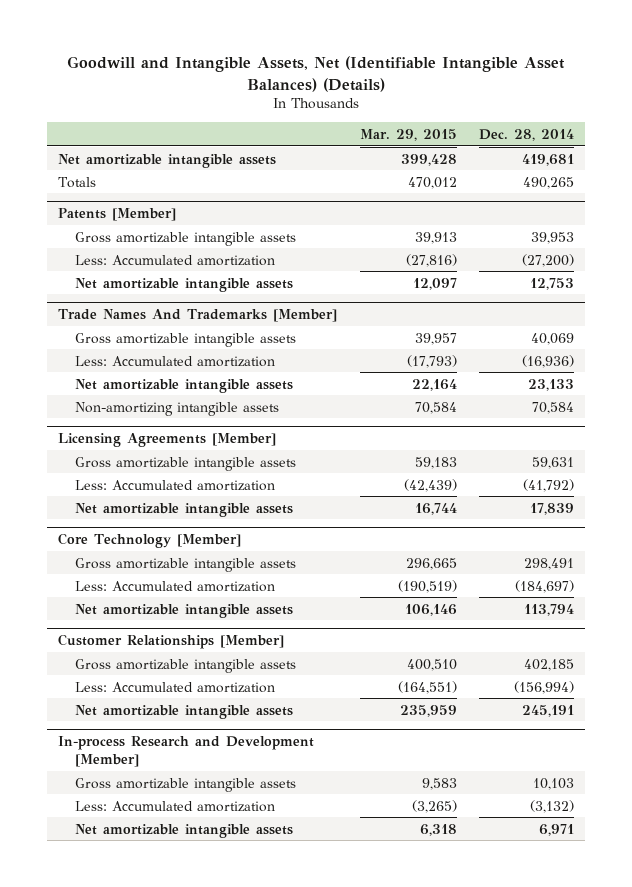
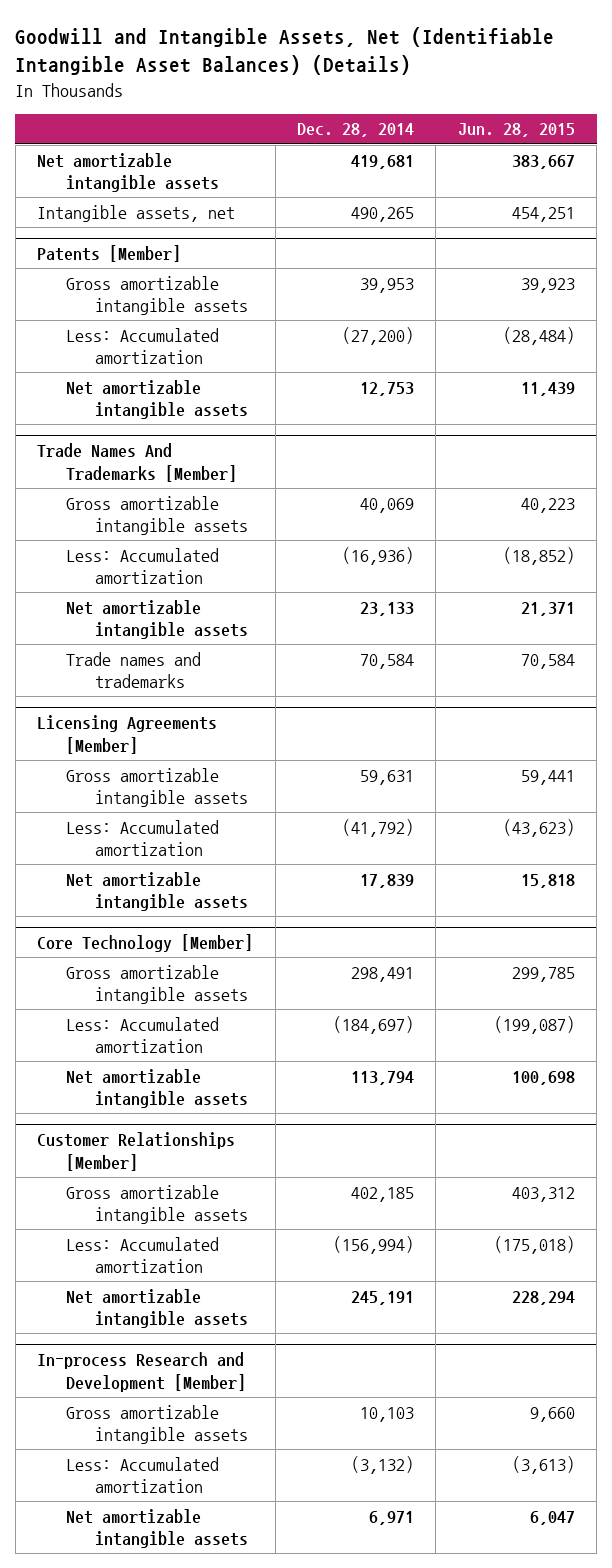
- | Mar. 29, 2015 | Dec. 28, 2014
+ | Dec. 28, 2014 | Jun. 28, 2015
- Totals | 470,012 | 490,265
+ Intangible assets, net | 490,265 | 454,251
@ Trade Names And Trademarks [Member]
- Non-amortizing intangible assets | 70,584 | 70,584
+ Trade names and trademarks | 70,584 | 70,584

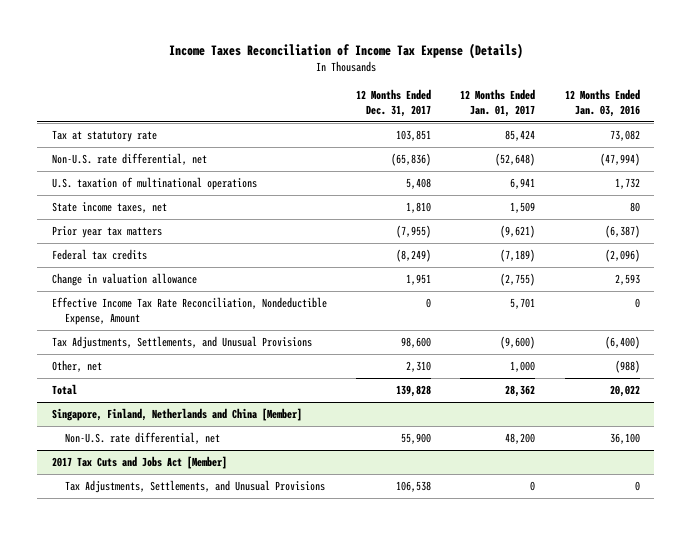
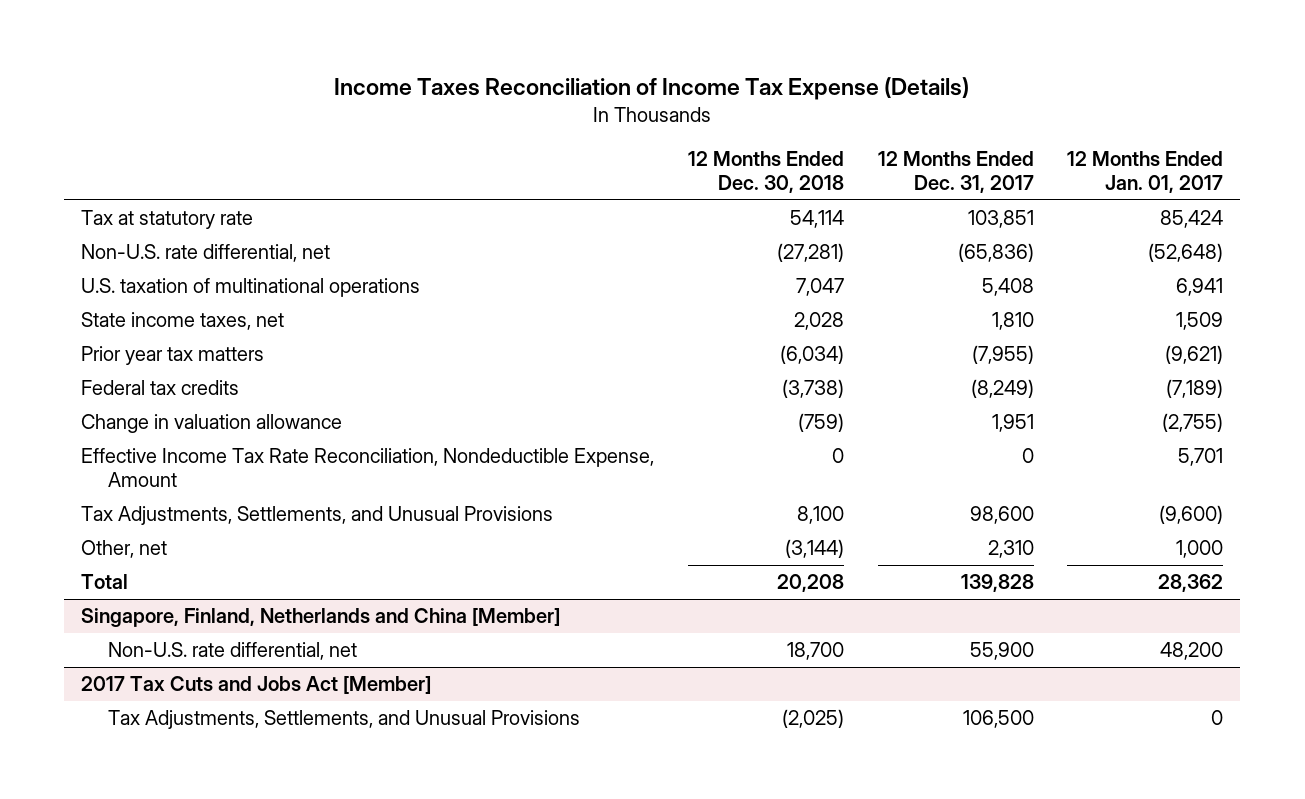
- | 12 Months Ended Dec. 31, 2017 | 12 Months Ended Jan. 01, 2017 | 12 Months Ended Jan. 03, 2016
+ | 12 Months Ended Dec. 30, 2018 | 12 Months Ended Dec. 31, 2017 | 12 Months Ended Jan. 01, 2017
@ 2017 Tax Cuts and Jobs Act [Member]
- Tax Adjustments, Settlements, and Unusual Provisions | 106,538 | 0 | 0
+ Tax Adjustments, Settlements, and Unusual Provisions | (2,025) | 106,500 | 0

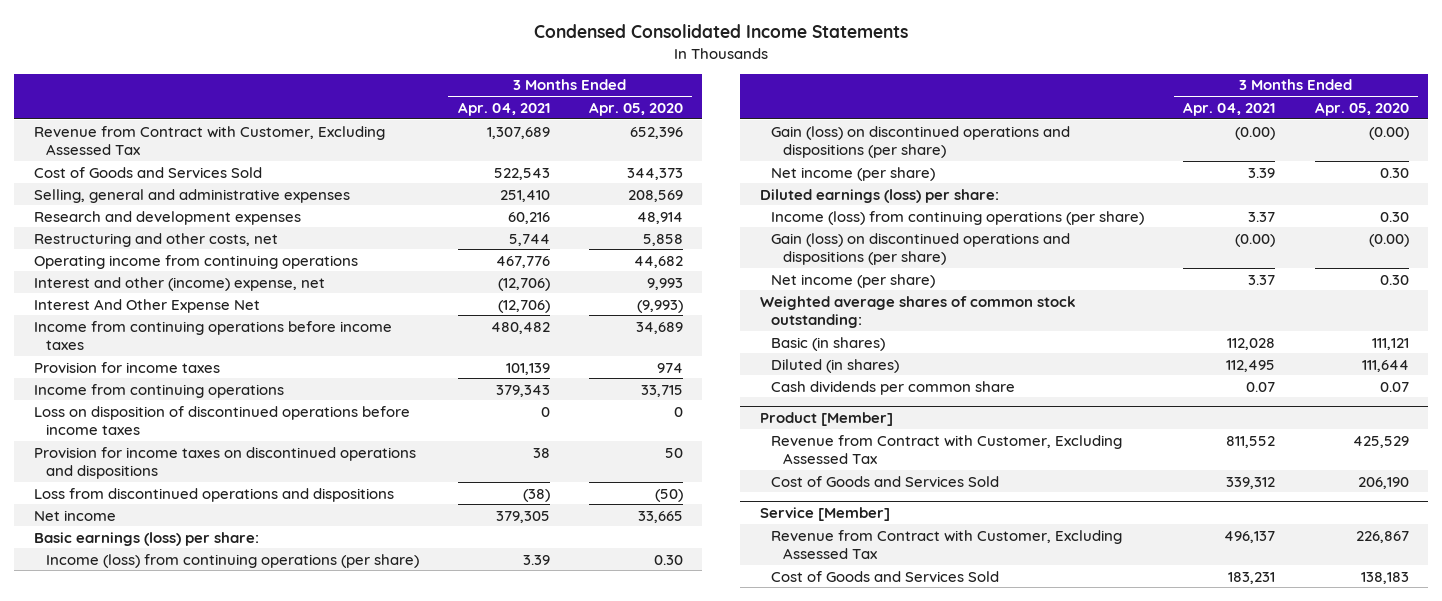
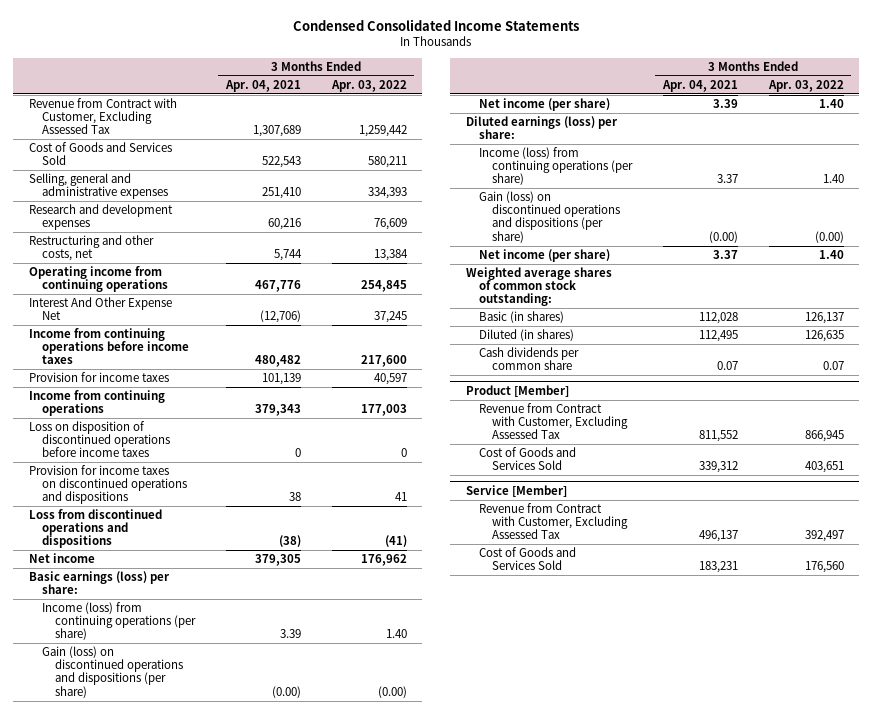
- | 3 Months Ended Apr. 04, 2021 | 3 Months Ended Apr. 05, 2020
+ | 3 Months Ended Apr. 04, 2021 | 3 Months Ended Apr. 03, 2022
- Interest and other (income) expense, net | (12,706) | 9,993

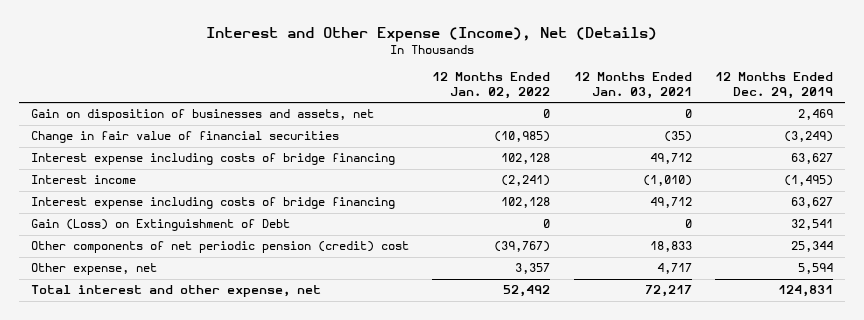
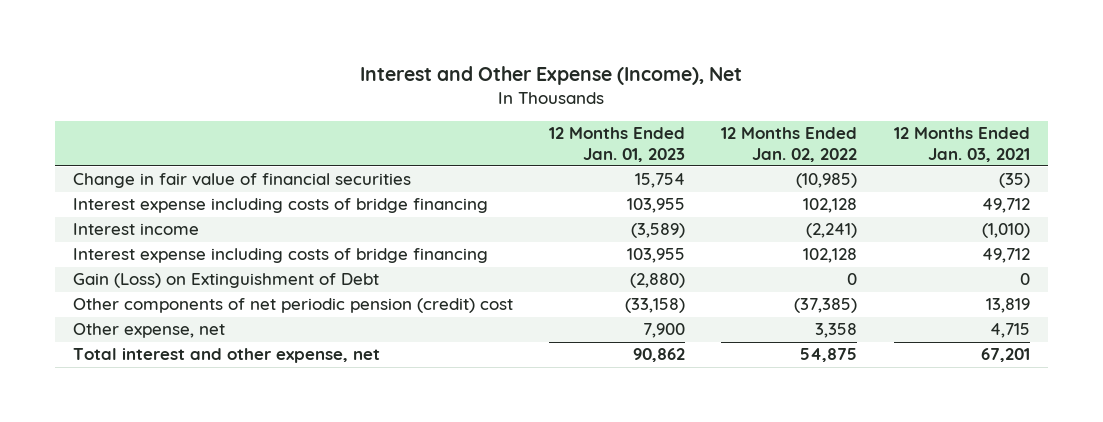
- Interest and Other Expense (Income), Net (Details)
+ Interest and Other Expense (Income), Net
- | 12 Months Ended Jan. 02, 2022 | 12 Months Ended Jan. 03, 2021 | 12 Months Ended Dec. 29, 2019
+ | 12 Months Ended Jan. 01, 2023 | 12 Months Ended Jan. 02, 2022 | 12 Months Ended Jan. 03, 2021
- Gain on disposition of businesses and assets, net | 0 | 0 | 2,469
- Other components of net periodic pension (credit) cost | (39,767) | 18,833 | 25,344
- Other expense, net | 3,357 | 4,717 | 5,594
- Total interest and other expense, net | 52,492 | 72,217 | 124,831
+ Other components of net periodic pension (credit) cost | (33,158) | (37,385) | 13,819
+ Other expense, net | 7,900 | 3,358 | 4,715
+ Total interest and other expense, net | 90,862 | 54,875 | 67,201

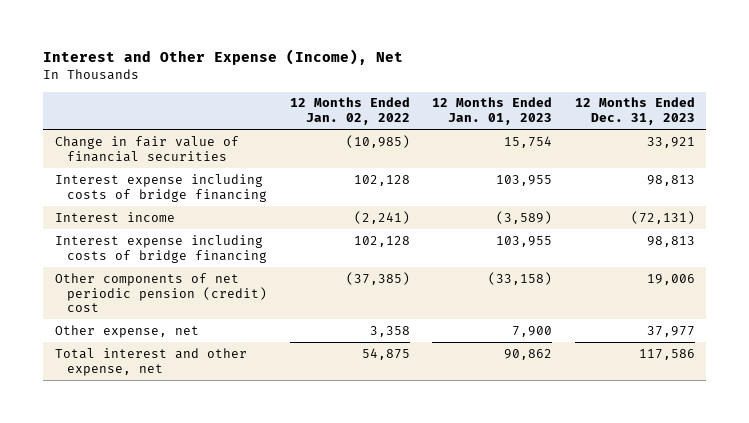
- | 12 Months Ended Jan. 01, 2023 | 12 Months Ended Jan. 02, 2022 | 12 Months Ended Jan. 03, 2021
+ | 12 Months Ended Jan. 02, 2022 | 12 Months Ended Jan. 01, 2023 | 12 Months Ended Dec. 31, 2023
- Gain (Loss) on Extinguishment of Debt | (2,880) | 0 | 0

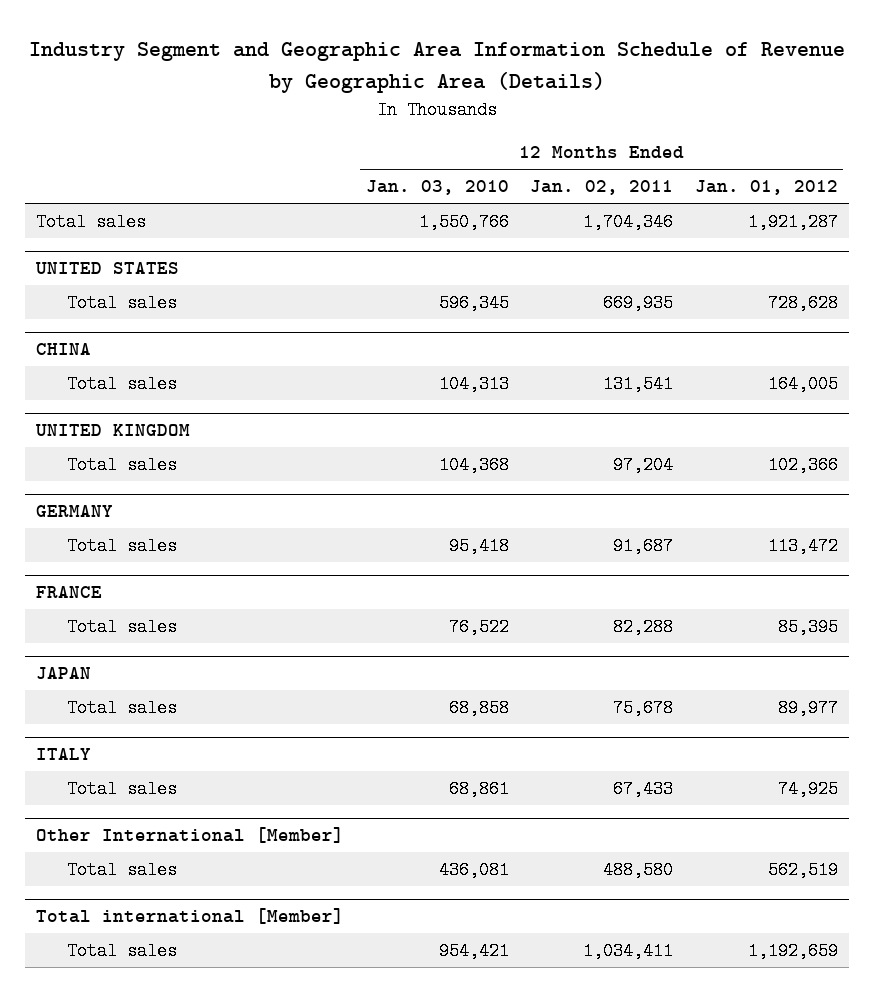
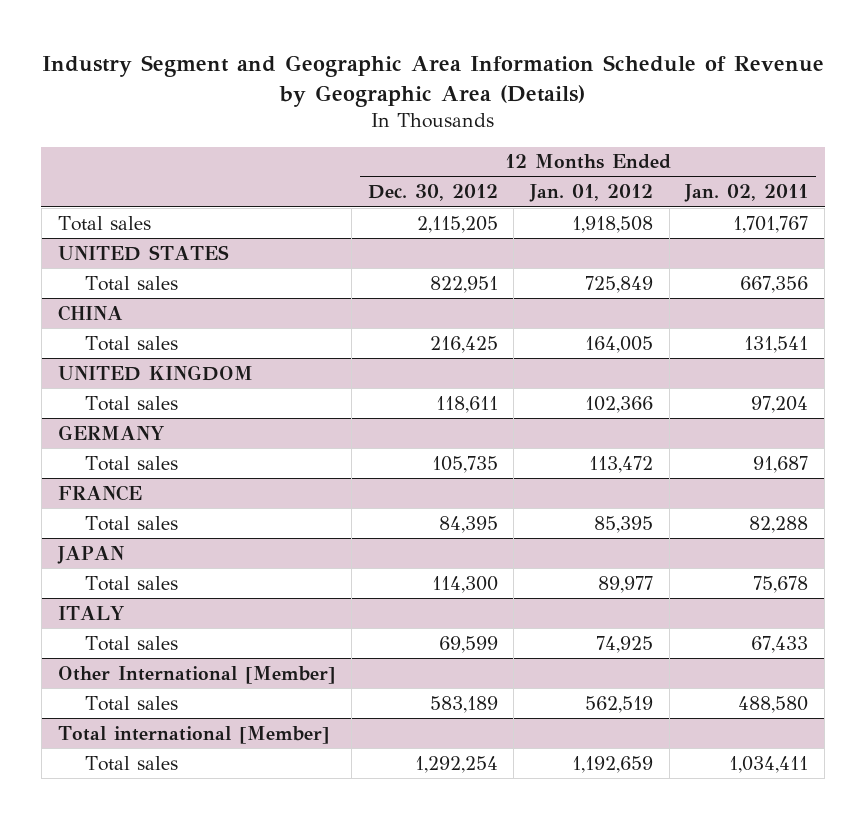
- | 12 Months Ended Jan. 03, 2010 | 12 Months Ended Jan. 02, 2011 | 12 Months Ended Jan. 01, 2012
+ | 12 Months Ended Dec. 30, 2012 | 12 Months Ended Jan. 01, 2012 | 12 Months Ended Jan. 02, 2011
- Total sales | 1,550,766 | 1,704,346 | 1,921,287
+ Total sales | 2,115,205 | 1,918,508 | 1,701,767
@ UNITED STATES
- Total sales | 596,345 | 669,935 | 728,628
+ Total sales | 822,951 | 725,849 | 667,356

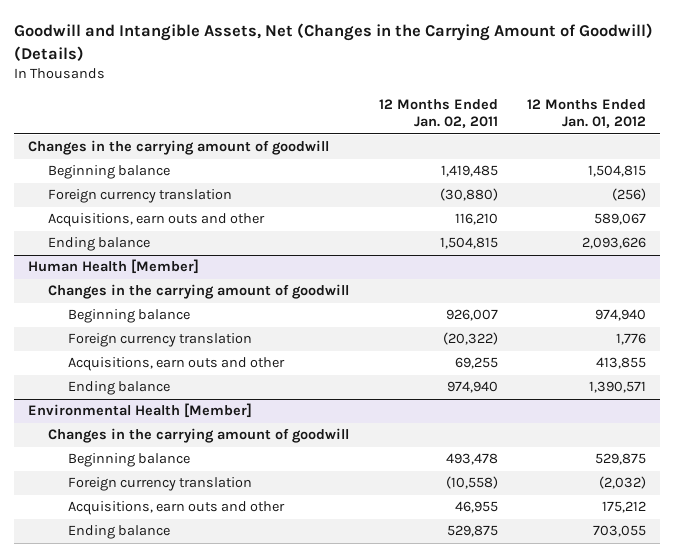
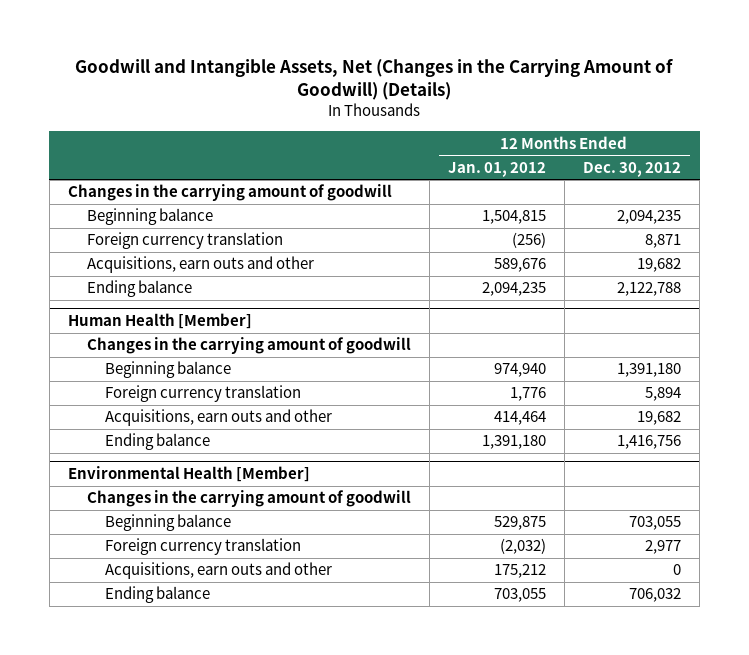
- | 12 Months Ended Jan. 02, 2011 | 12 Months Ended Jan. 01, 2012
+ | 12 Months Ended Jan. 01, 2012 | 12 Months Ended Dec. 30, 2012
- Acquisitions, earn outs and other | 116,210 | 589,067
- Ending balance | 1,504,815 | 2,093,626
+ Acquisitions, earn outs and other | 589,676 | 19,682
+ Ending balance | 2,094,235 | 2,122,788
@ Human Health [Member]
- Acquisitions, earn outs and other | 69,255 | 413,855
- Ending balance | 974,940 | 1,390,571
+ Acquisitions, earn outs and other | 414,464 | 19,682
+ Ending balance | 1,391,180 | 1,416,756

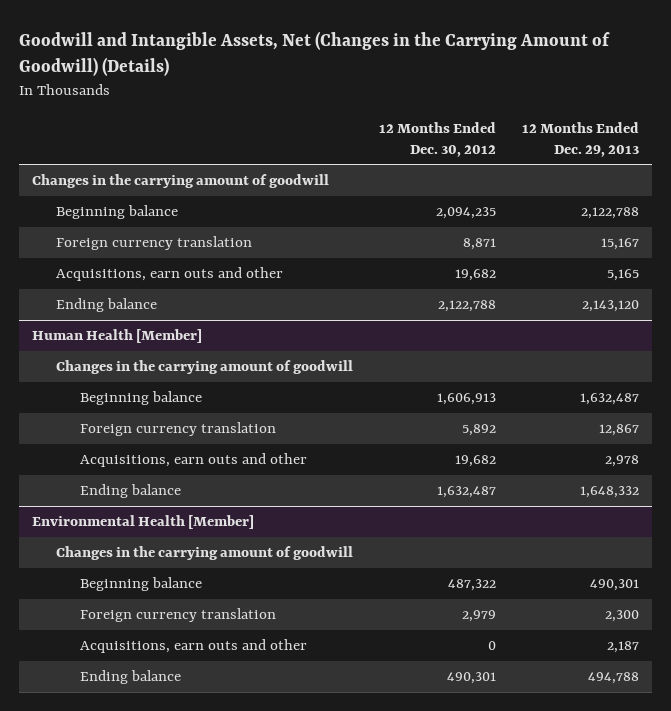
- | 12 Months Ended Jan. 01, 2012 | 12 Months Ended Dec. 30, 2012
+ | 12 Months Ended Dec. 30, 2012 | 12 Months Ended Dec. 29, 2013
@ Human Health [Member]
- Beginning balance | 974,940 | 1,391,180
- Foreign currency translation | 1,776 | 5,894
+ Beginning balance | 1,606,913 | 1,632,487
+ Foreign currency translation | 5,892 | 12,867
- Ending balance | 1,391,180 | 1,416,756
+ Ending balance | 1,632,487 | 1,648,332
@ Environmental Health [Member]
- Beginning balance | 529,875 | 703,055
- Foreign currency translation | (2,032) | 2,977
+ Beginning balance | 487,322 | 490,301
+ Foreign currency translation | 2,979 | 2,300
- Ending balance | 703,055 | 706,032
+ Ending balance | 490,301 | 494,788

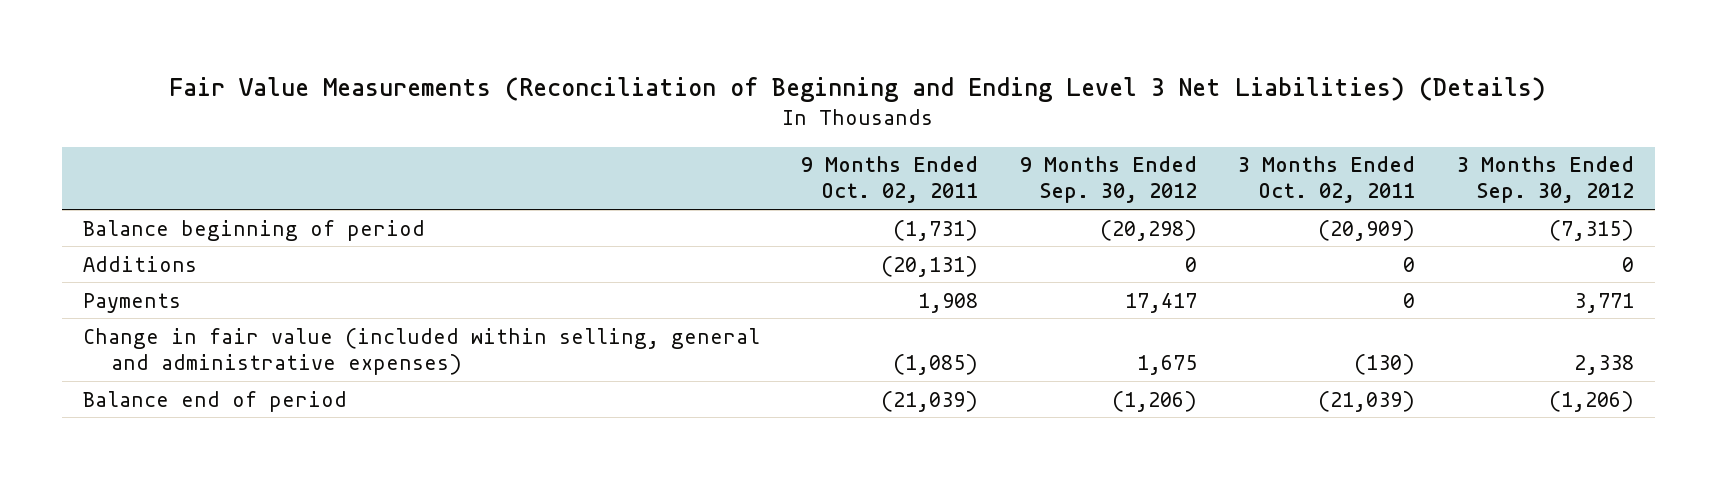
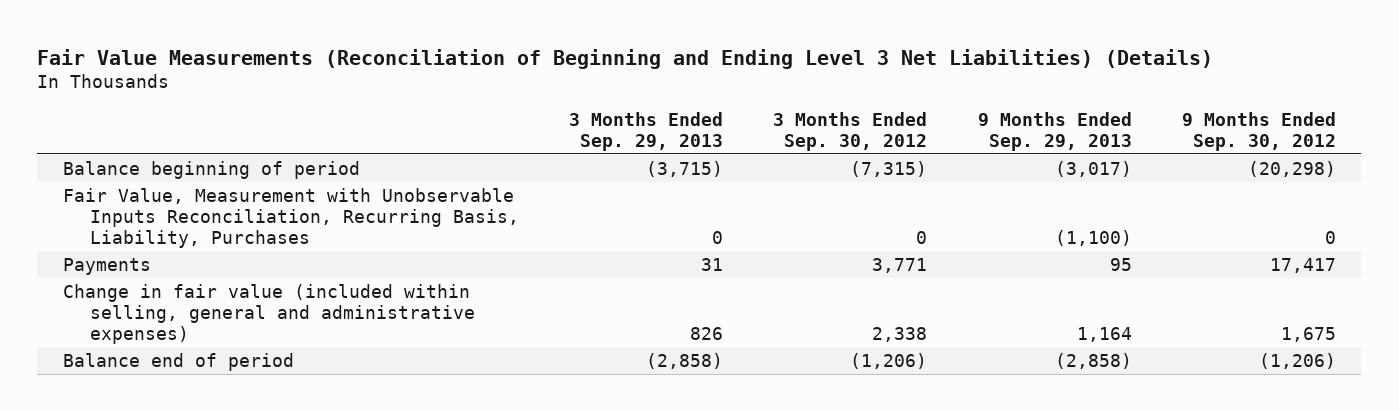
- | 9 Months Ended Oct. 02, 2011 | 9 Months Ended Sep. 30, 2012 | 3 Months Ended Oct. 02, 2011 | 3 Months Ended Sep. 30, 2012
+ | 3 Months Ended Sep. 29, 2013 | 3 Months Ended Sep. 30, 2012 | 9 Months Ended Sep. 29, 2013 | 9 Months Ended Sep. 30, 2012
- Additions | (20,131) | 0 | 0 | 0
+ Fair Value, Measurement with Unobservable Inputs Reconciliation, Recurring Basis, Liability, Purchases | 0 | 0 | (1,100) | 0

